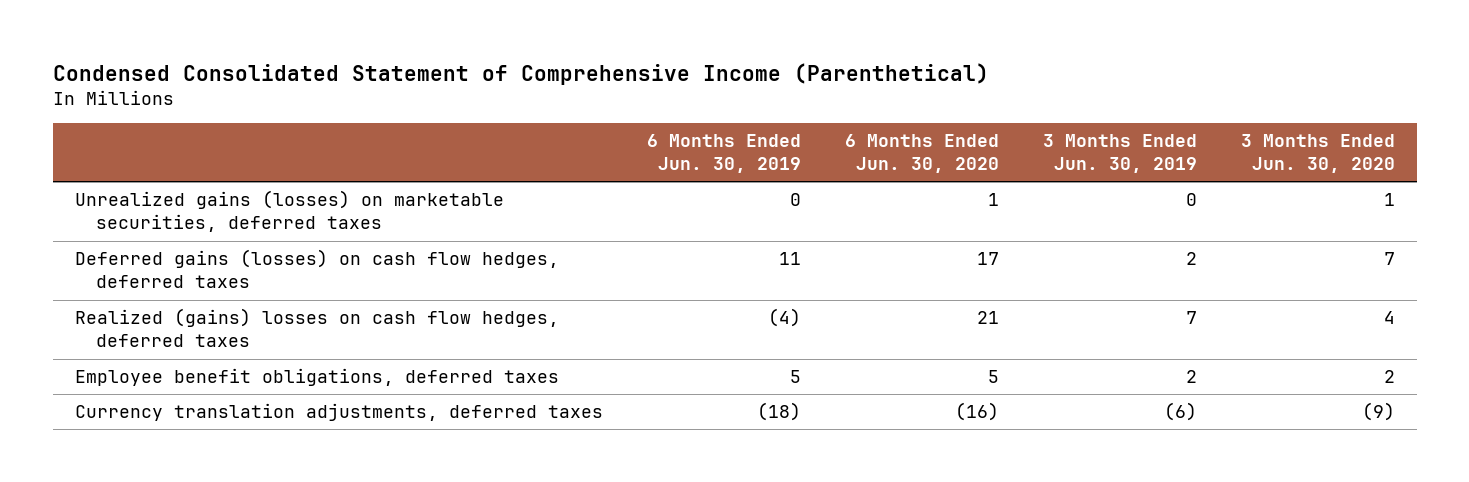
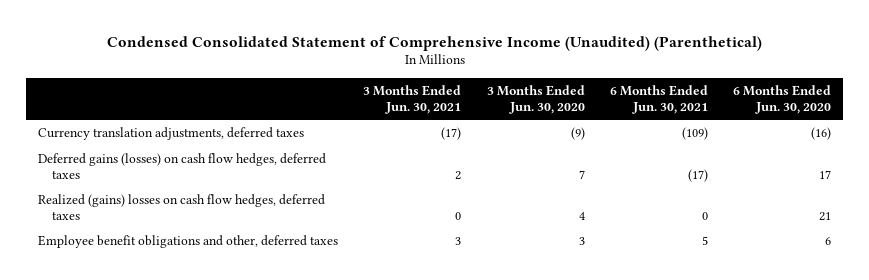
- Condensed Consolidated Statement of Comprehensive Income (Parenthetical)
+ Condensed Consolidated Statement of Comprehensive Income (Unaudited) (Parenthetical)
- | 6 Months Ended Jun. 30, 2019 | 6 Months Ended Jun. 30, 2020 | 3 Months Ended Jun. 30, 2019 | 3 Months Ended Jun. 30, 2020
+ | 3 Months Ended Jun. 30, 2021 | 3 Months Ended Jun. 30, 2020 | 6 Months Ended Jun. 30, 2021 | 6 Months Ended Jun. 30, 2020
- Unrealized gains (losses) on marketable securities, deferred taxes | 0 | 1 | 0 | 1
moved up: Currency translation adjustments, deferred taxes | (17) | (9) | (109) | (16)
- Employee benefit obligations, deferred taxes | 5 | 5 | 2 | 2
+ Employee benefit obligations and other, deferred taxes | 3 | 3 | 5 | 6

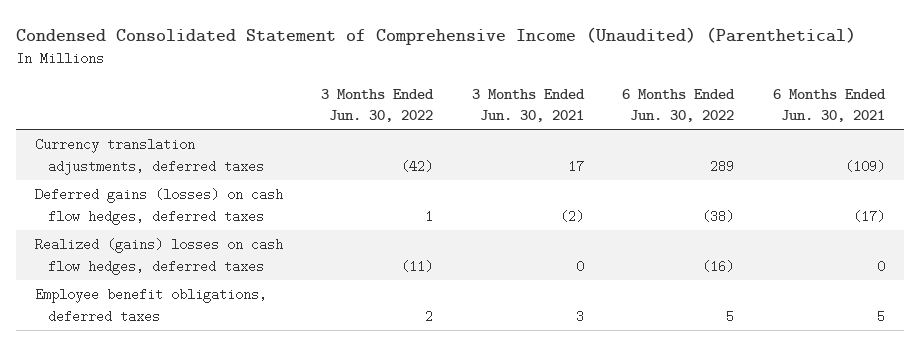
- | 3 Months Ended Jun. 30, 2021 | 3 Months Ended Jun. 30, 2020 | 6 Months Ended Jun. 30, 2021 | 6 Months Ended Jun. 30, 2020
+ | 3 Months Ended Jun. 30, 2022 | 3 Months Ended Jun. 30, 2021 | 6 Months Ended Jun. 30, 2022 | 6 Months Ended Jun. 30, 2021
- Currency translation adjustments, deferred taxes | (17) | (9) | (109) | (16)
- Deferred gains (losses) on cash flow hedges, deferred taxes | 2 | 7 | (17) | 17
+ Currency translation adjustments, deferred taxes | (42) | 17 | 289 | (109)
+ Deferred gains (losses) on cash flow hedges, deferred taxes | 1 | (2) | (38) | (17)
- Employee benefit obligations and other, deferred taxes | 3 | 3 | 5 | 6
+ Employee benefit obligations, deferred taxes | 2 | 3 | 5 | 5

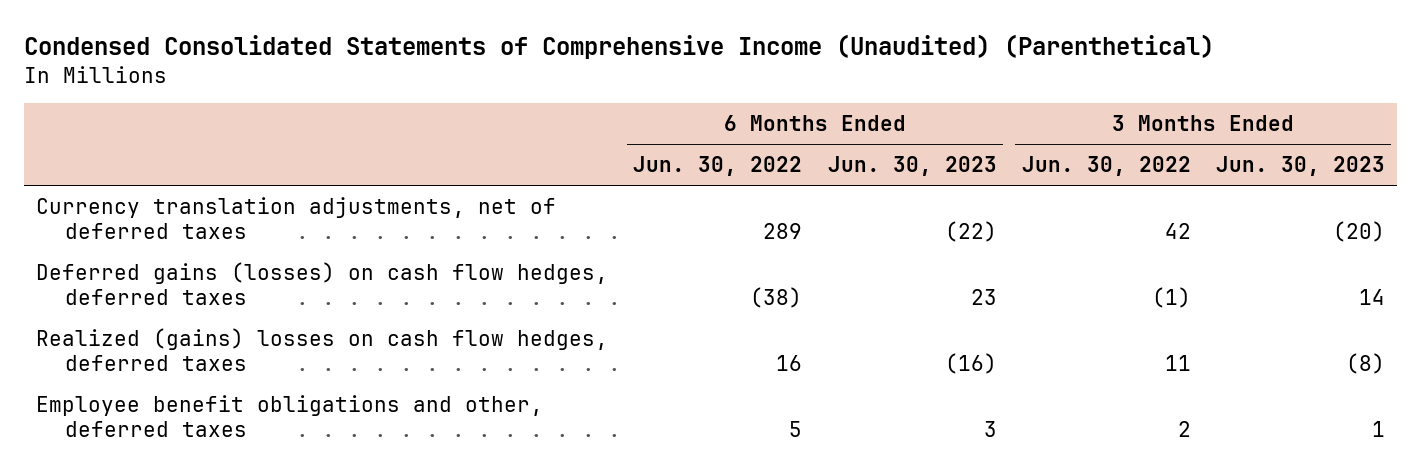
- Condensed Consolidated Statement of Comprehensive Income (Unaudited) (Parenthetical)
+ Condensed Consolidated Statements of Comprehensive Income (Unaudited) (Parenthetical)
- | 3 Months Ended Jun. 30, 2022 | 3 Months Ended Jun. 30, 2021 | 6 Months Ended Jun. 30, 2022 | 6 Months Ended Jun. 30, 2021
+ | 6 Months Ended Jun. 30, 2022 | 6 Months Ended Jun. 30, 2023 | 3 Months Ended Jun. 30, 2022 | 3 Months Ended Jun. 30, 2023
- Currency translation adjustments, deferred taxes | (42) | 17 | 289 | (109)
- Deferred gains (losses) on cash flow hedges, deferred taxes | 1 | (2) | (38) | (17)
- Realized (gains) losses on cash flow hedges, deferred taxes | (11) | 0 | (16) | 0
- Employee benefit obligations, deferred taxes | 2 | 3 | 5 | 5
+ Currency translation adjustments, net of deferred taxes | 289 | (22) | 42 | (20)
+ Deferred gains (losses) on cash flow hedges, deferred taxes | (38) | 23 | (1) | 14
+ Realized (gains) losses on cash flow hedges, deferred taxes | 16 | (16) | 11 | (8)
+ Employee benefit obligations and other, deferred taxes | 5 | 3 | 2 | 1

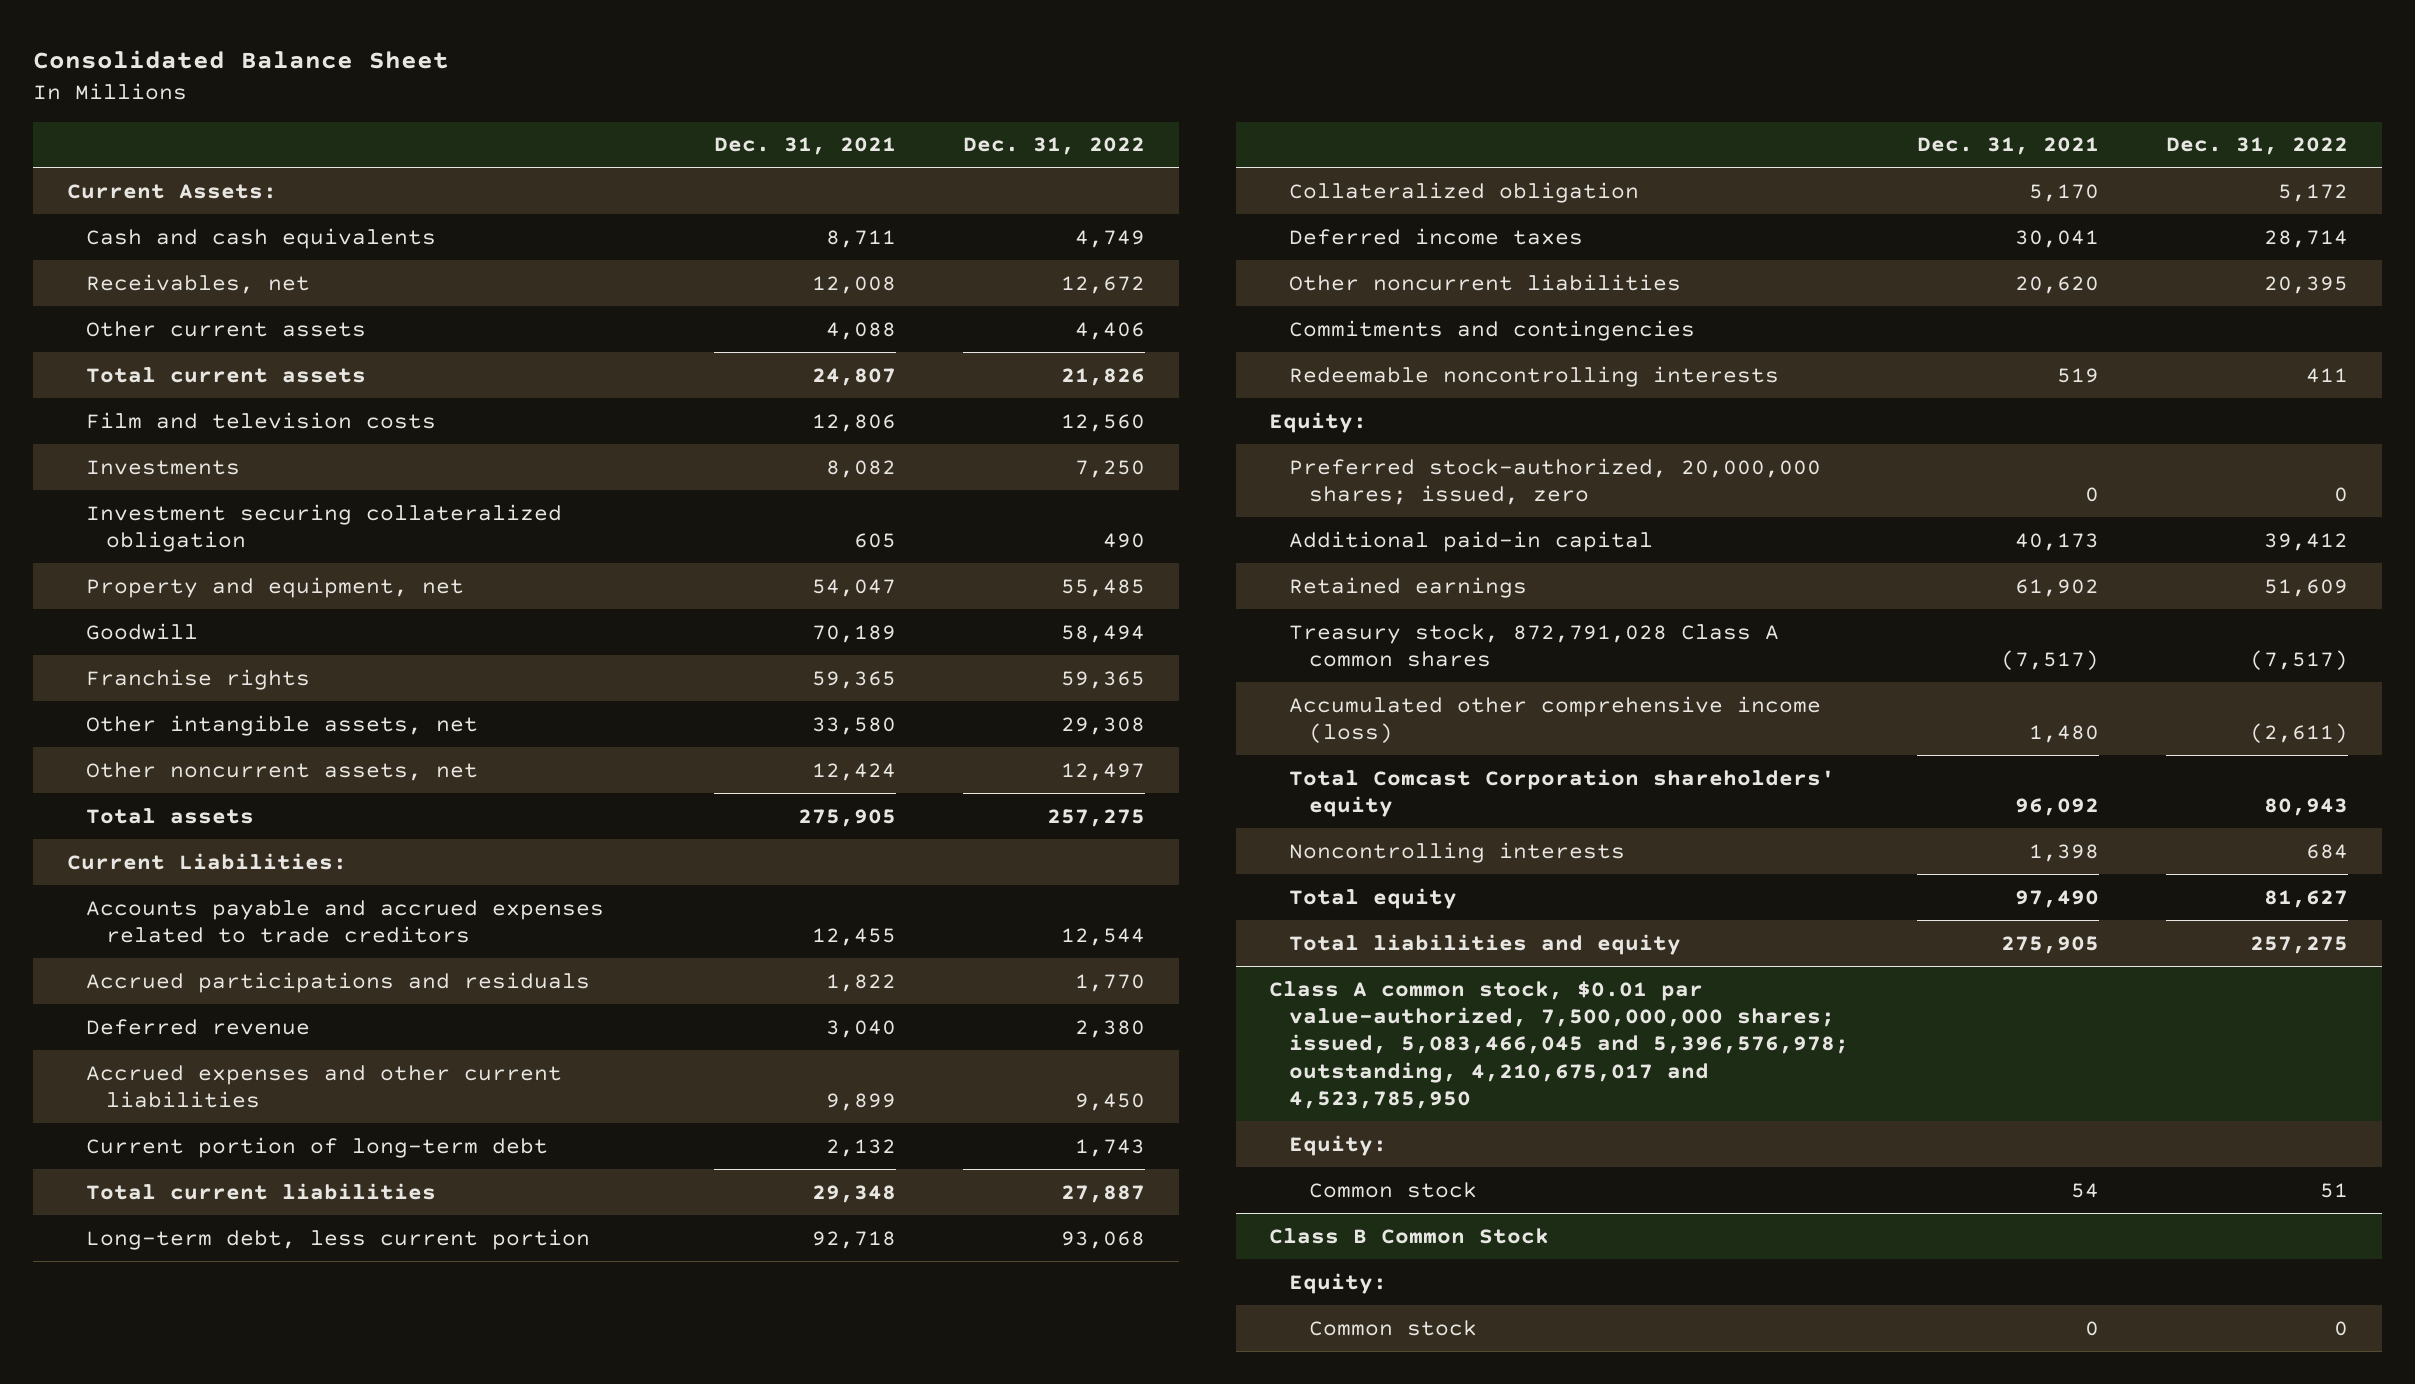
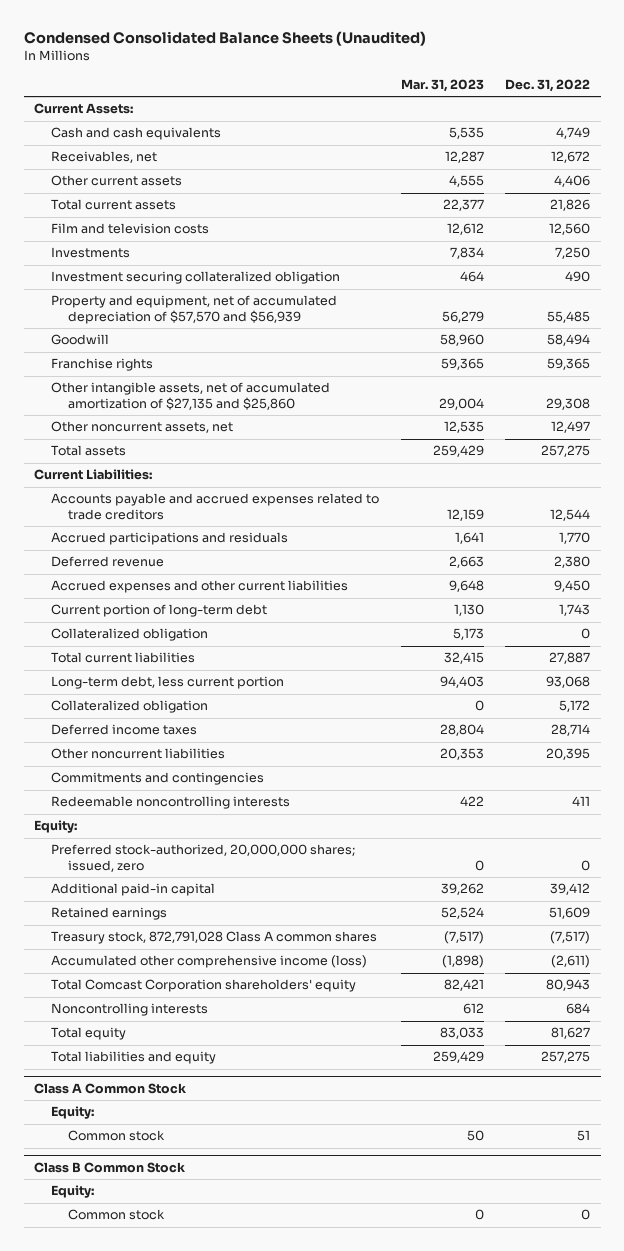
- Consolidated Balance Sheet
+ Condensed Consolidated Balance Sheets (Unaudited)
- | Dec. 31, 2021 | Dec. 31, 2022
+ | Mar. 31, 2023 | Dec. 31, 2022
- Property and equipment, net | 54,047 | 55,485
+ Property and equipment, net of accumulated depreciation of $57,570 and $56,939 | 56,279 | 55,485
- Other intangible assets, net | 33,580 | 29,308
+ Other intangible assets, net of accumulated amortization of $27,135 and $25,860 | 29,004 | 29,308
+ Collateralized obligation | 5,173 | 0
- Class A common stock, $0.01 par value-authorized, 7,500,000,000 shares; issued, 5,083,466,045 and 5,396,576,978; outstanding, 4,210,675,017 and 4,523,785,950
+ Class A Common Stock

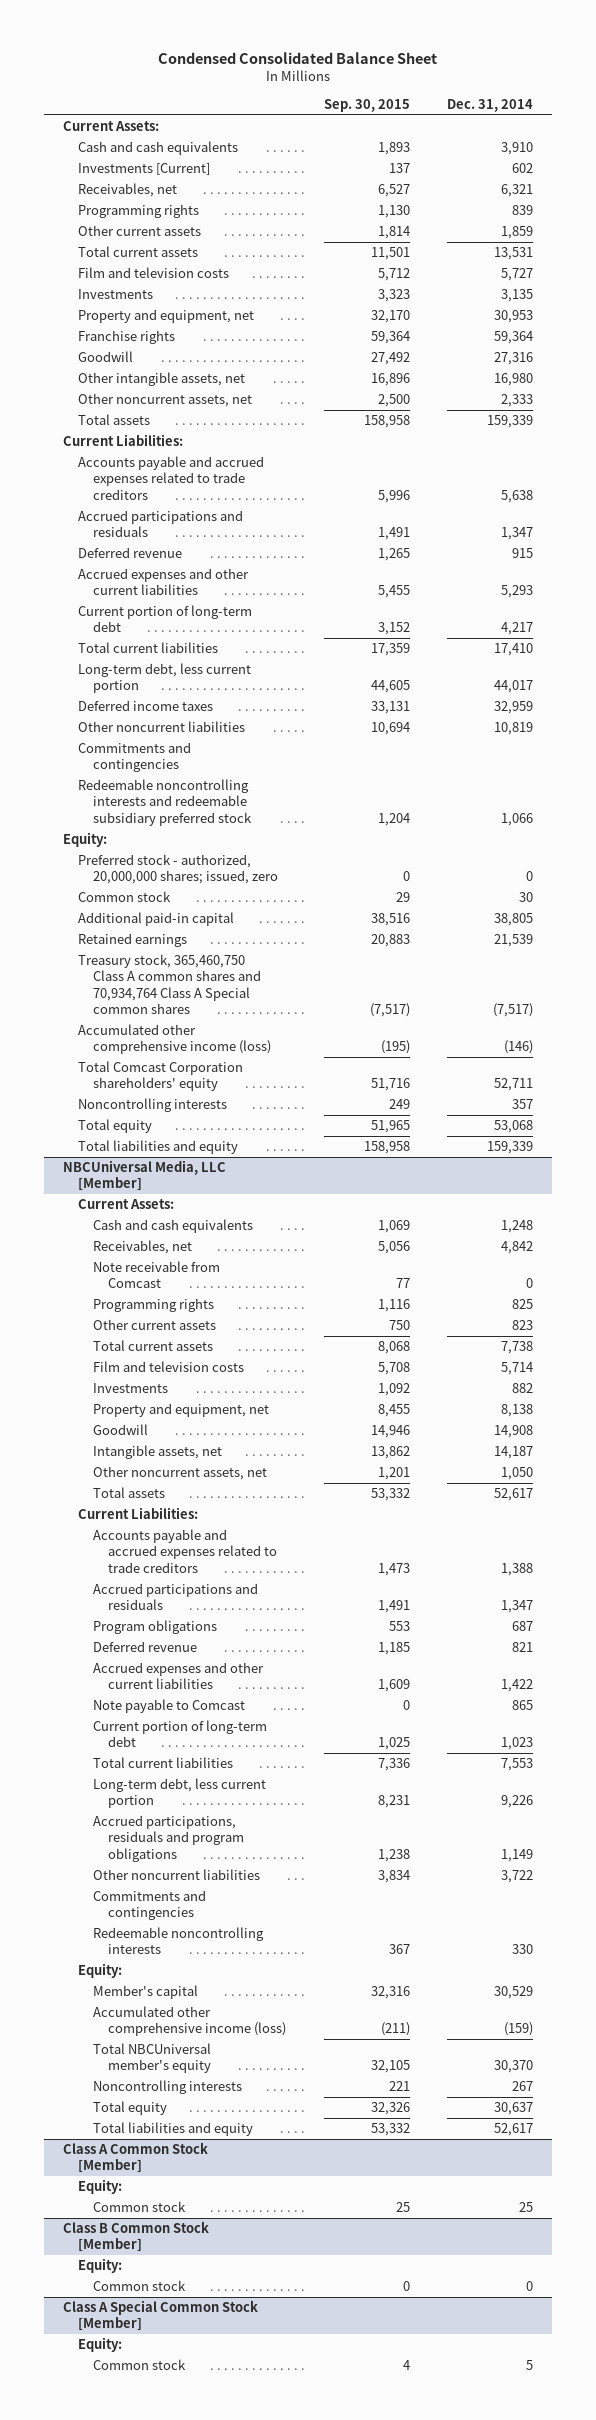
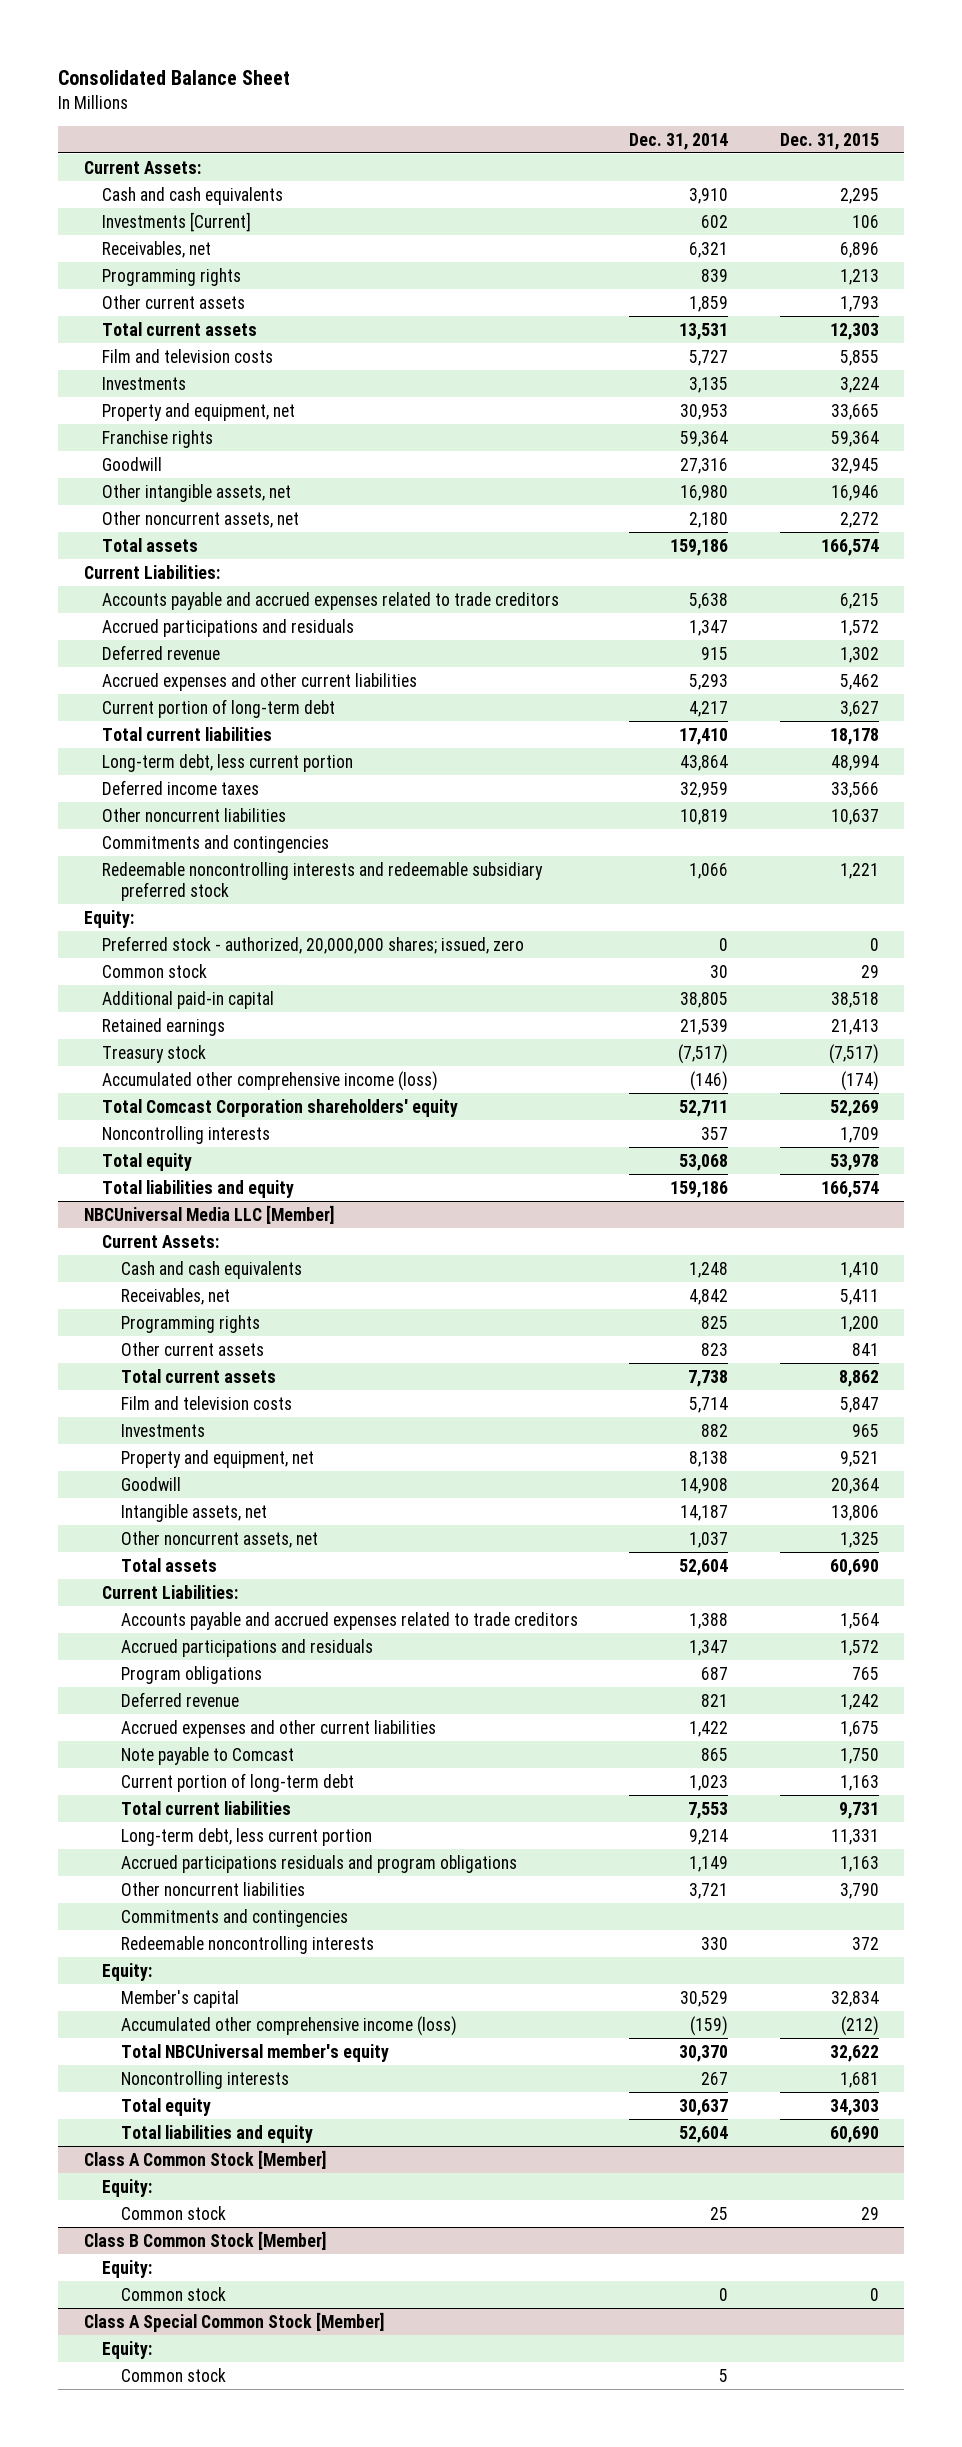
- Condensed Consolidated Balance Sheet
+ Consolidated Balance Sheet
- | Sep. 30, 2015 | Dec. 31, 2014
+ | Dec. 31, 2014 | Dec. 31, 2015
- Other noncurrent assets, net | 2,500 | 2,333
- Total assets | 158,958 | 159,339
+ Other noncurrent assets, net | 2,180 | 2,272
+ Total assets | 159,186 | 166,574
- Long-term debt, less current portion | 44,605 | 44,017
+ Long-term debt, less current portion | 43,864 | 48,994
- Treasury stock, 365,460,750 Class A common shares and 70,934,764 Class A Special common shares | (7,517) | (7,517)
+ Treasury stock | (7,517) | (7,517)
- Total liabilities and equity | 158,958 | 159,339
- NBCUniversal Media, LLC [Member]
+ Total liabilities and equity | 159,186 | 166,574
+ NBCUniversal Media LLC [Member]
- Note receivable from Comcast | 77 | 0
- Other noncurrent assets, net | 1,201 | 1,050
- Total assets | 53,332 | 52,617
+ Other noncurrent assets, net | 1,037 | 1,325
+ Total assets | 52,604 | 60,690
- Long-term debt, less current portion | 8,231 | 9,226
- Accrued participations, residuals and program obligations | 1,238 | 1,149
- Other noncurrent liabilities | 3,834 | 3,722
+ Long-term debt, less current portion | 9,214 | 11,331
+ Accrued participations residuals and program obligations | 1,149 | 1,163
+ Other noncurrent liabilities | 3,721 | 3,790
- Total liabilities and equity | 53,332 | 52,617
+ Total liabilities and equity | 52,604 | 60,690

